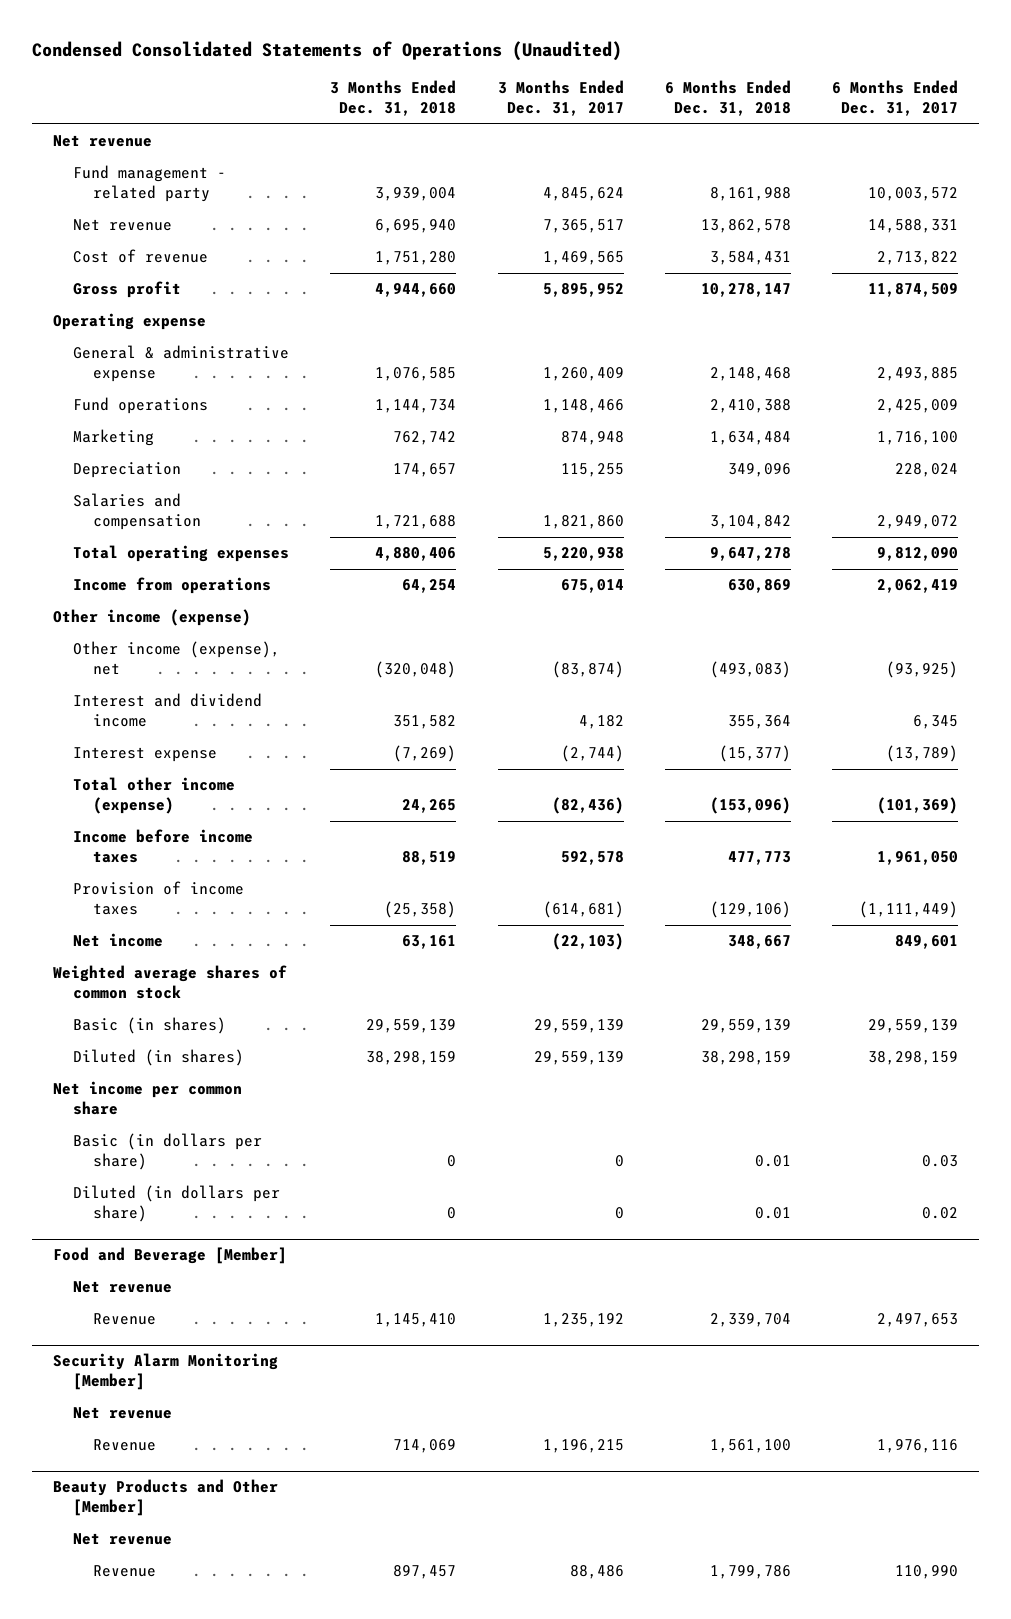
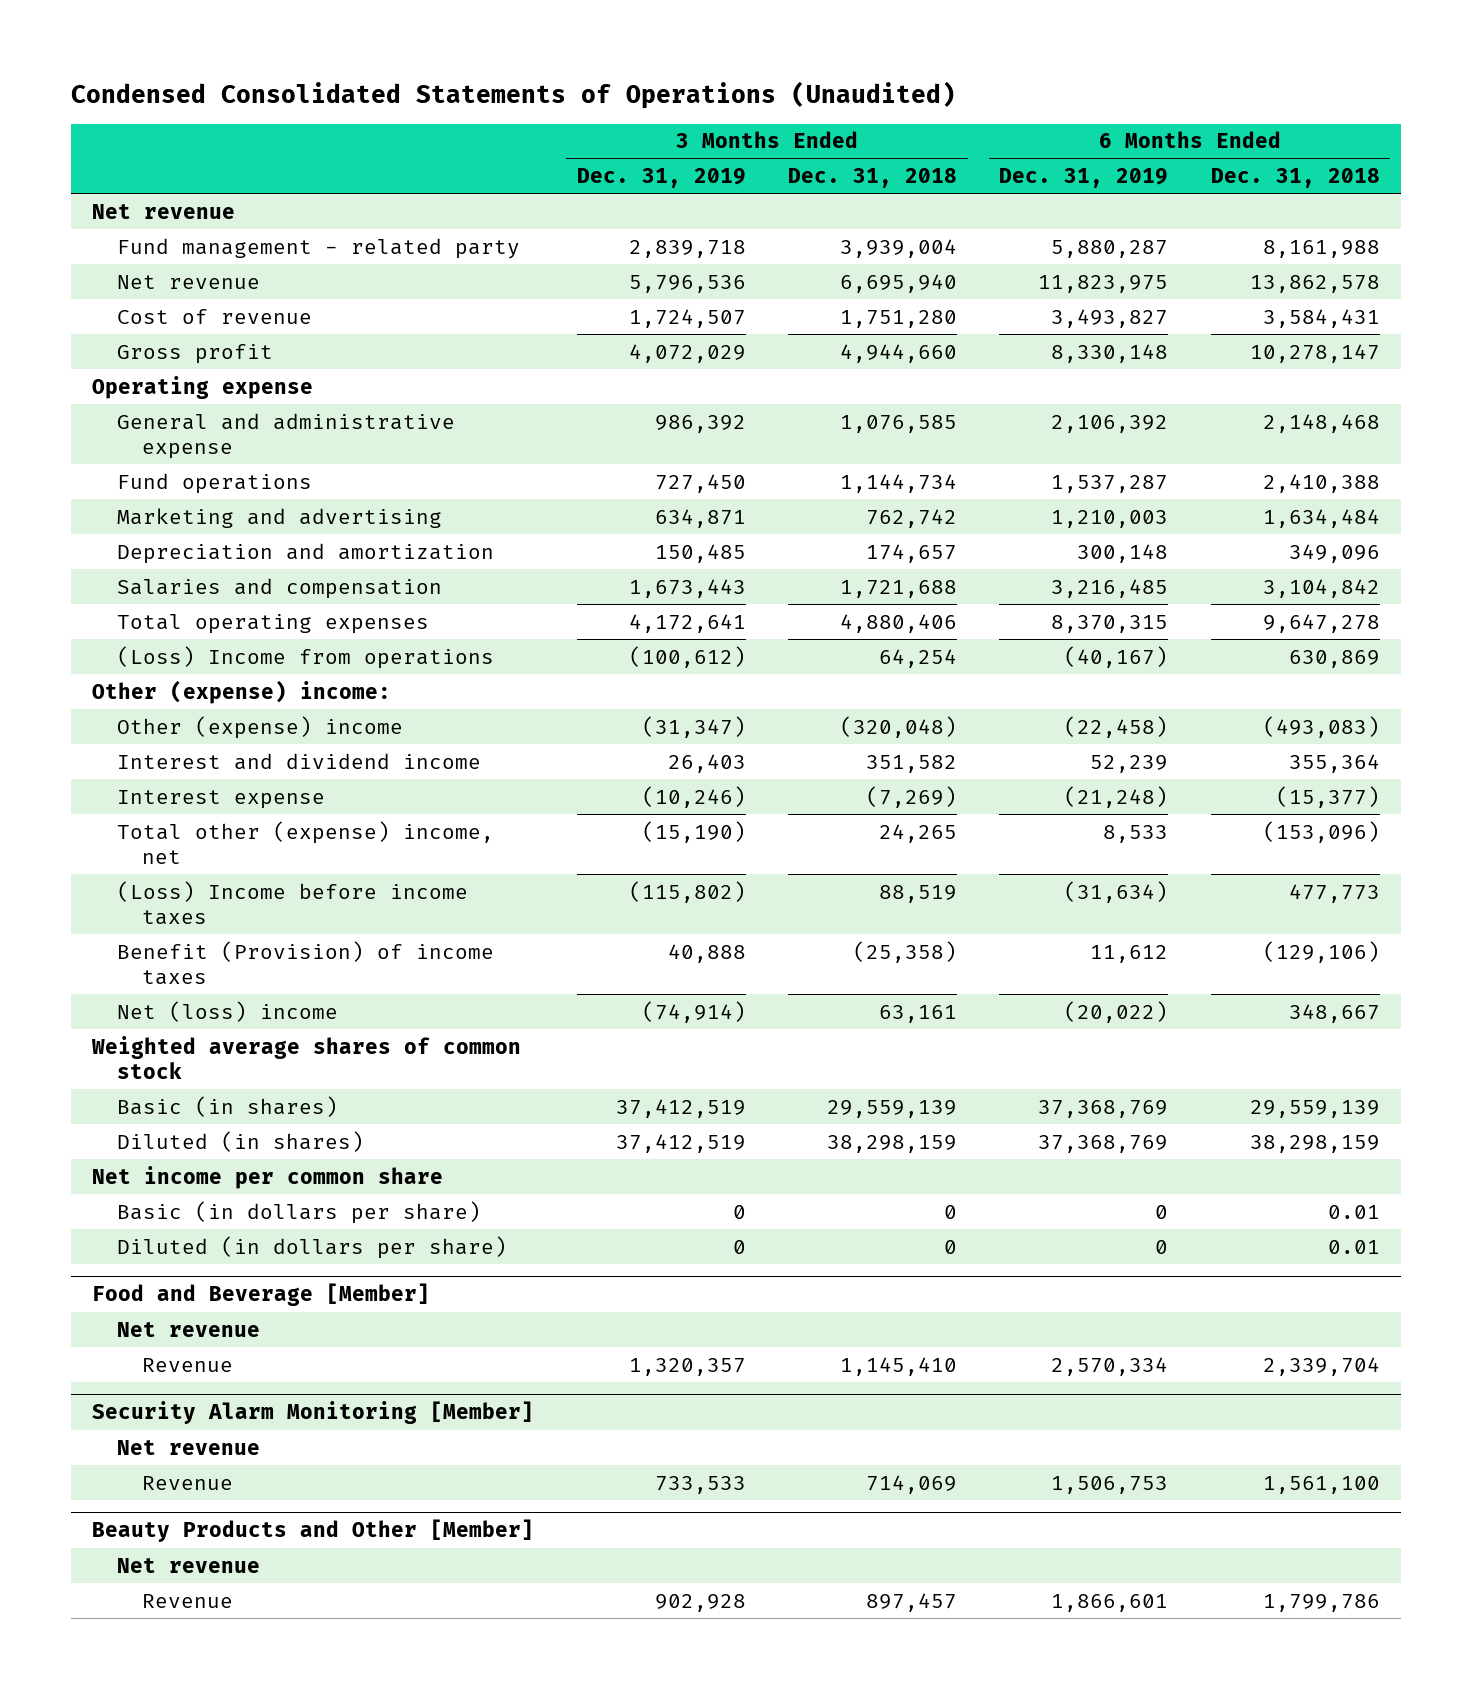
- | 3 Months Ended Dec. 31, 2018 | 3 Months Ended Dec. 31, 2017 | 6 Months Ended Dec. 31, 2018 | 6 Months Ended Dec. 31, 2017
+ | 3 Months Ended Dec. 31, 2019 | 3 Months Ended Dec. 31, 2018 | 6 Months Ended Dec. 31, 2019 | 6 Months Ended Dec. 31, 2018
- General & administrative expense | 1,076,585 | 1,260,409 | 2,148,468 | 2,493,885
+ General and administrative expense | 986,392 | 1,076,585 | 2,106,392 | 2,148,468
- Marketing | 762,742 | 874,948 | 1,634,484 | 1,716,100
- Depreciation | 174,657 | 115,255 | 349,096 | 228,024
+ Marketing and advertising | 634,871 | 762,742 | 1,210,003 | 1,634,484
+ Depreciation and amortization | 150,485 | 174,657 | 300,148 | 349,096
- Income from operations | 64,254 | 675,014 | 630,869 | 2,062,419
- Other income (expense)
- Other income (expense), net | (320,048) | (83,874) | (493,083) | (93,925)
+ (Loss) Income from operations | (100,612) | 64,254 | (40,167) | 630,869
+ Other (expense) income:
+ Other (expense) income | (31,347) | (320,048) | (22,458) | (493,083)
- Total other income (expense) | 24,265 | (82,436) | (153,096) | (101,369)
- Income before income taxes | 88,519 | 592,578 | 477,773 | 1,961,050
- Provision of income taxes | (25,358) | (614,681) | (129,106) | (1,111,449)
- Net income | 63,161 | (22,103) | 348,667 | 849,601
+ Total other (expense) income, net | (15,190) | 24,265 | 8,533 | (153,096)
+ (Loss) Income before income taxes | (115,802) | 88,519 | (31,634) | 477,773
+ Benefit (Provision) of income taxes | 40,888 | (25,358) | 11,612 | (129,106)
+ Net (loss) income | (74,914) | 63,161 | (20,022) | 348,667

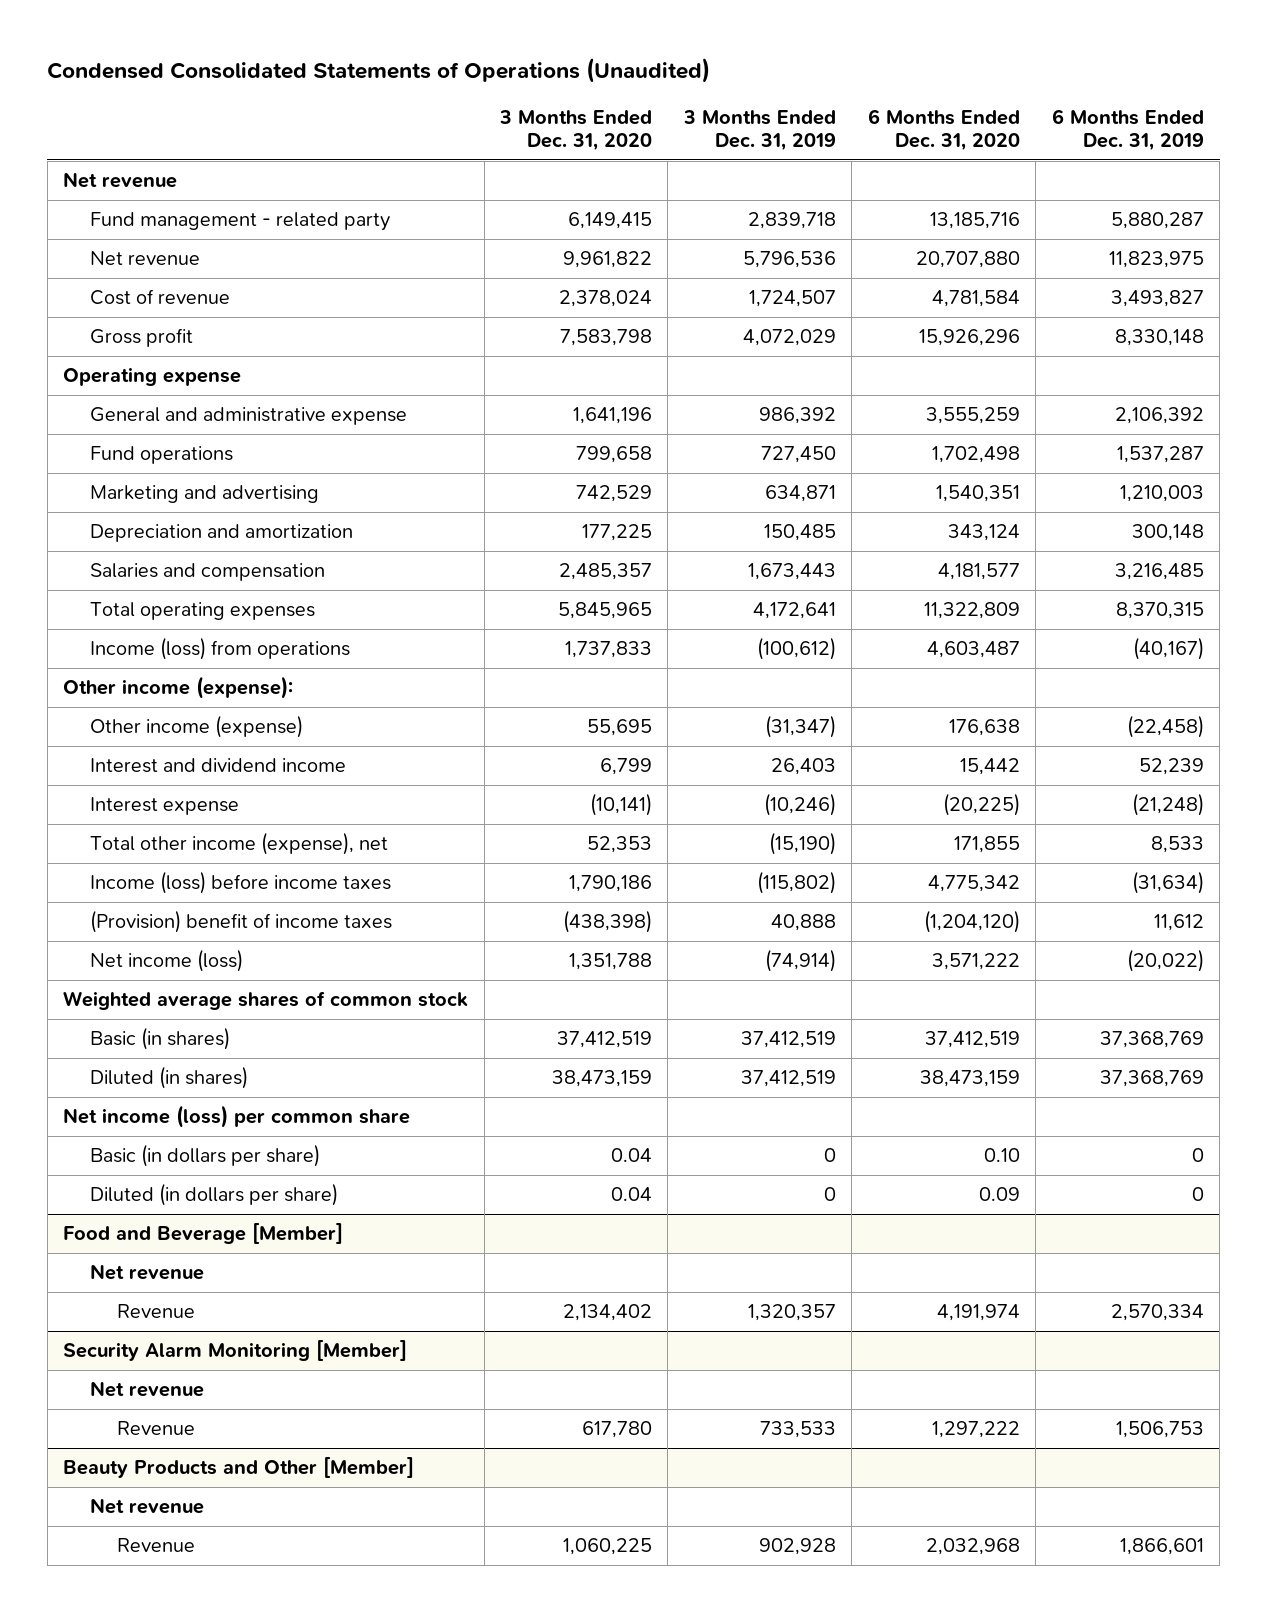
- | 3 Months Ended Dec. 31, 2019 | 3 Months Ended Dec. 31, 2018 | 6 Months Ended Dec. 31, 2019 | 6 Months Ended Dec. 31, 2018
+ | 3 Months Ended Dec. 31, 2020 | 3 Months Ended Dec. 31, 2019 | 6 Months Ended Dec. 31, 2020 | 6 Months Ended Dec. 31, 2019
- (Loss) Income from operations | (100,612) | 64,254 | (40,167) | 630,869
- Other (expense) income:
- Other (expense) income | (31,347) | (320,048) | (22,458) | (493,083)
+ Income (loss) from operations | 1,737,833 | (100,612) | 4,603,487 | (40,167)
+ Other income (expense):
+ Other income (expense) | 55,695 | (31,347) | 176,638 | (22,458)
- Total other (expense) income, net | (15,190) | 24,265 | 8,533 | (153,096)
- (Loss) Income before income taxes | (115,802) | 88,519 | (31,634) | 477,773
- Benefit (Provision) of income taxes | 40,888 | (25,358) | 11,612 | (129,106)
- Net (loss) income | (74,914) | 63,161 | (20,022) | 348,667
+ Total other income (expense), net | 52,353 | (15,190) | 171,855 | 8,533
+ Income (loss) before income taxes | 1,790,186 | (115,802) | 4,775,342 | (31,634)
+ (Provision) benefit of income taxes | (438,398) | 40,888 | (1,204,120) | 11,612
+ Net income (loss) | 1,351,788 | (74,914) | 3,571,222 | (20,022)
- Net income per common share
+ Net income (loss) per common share

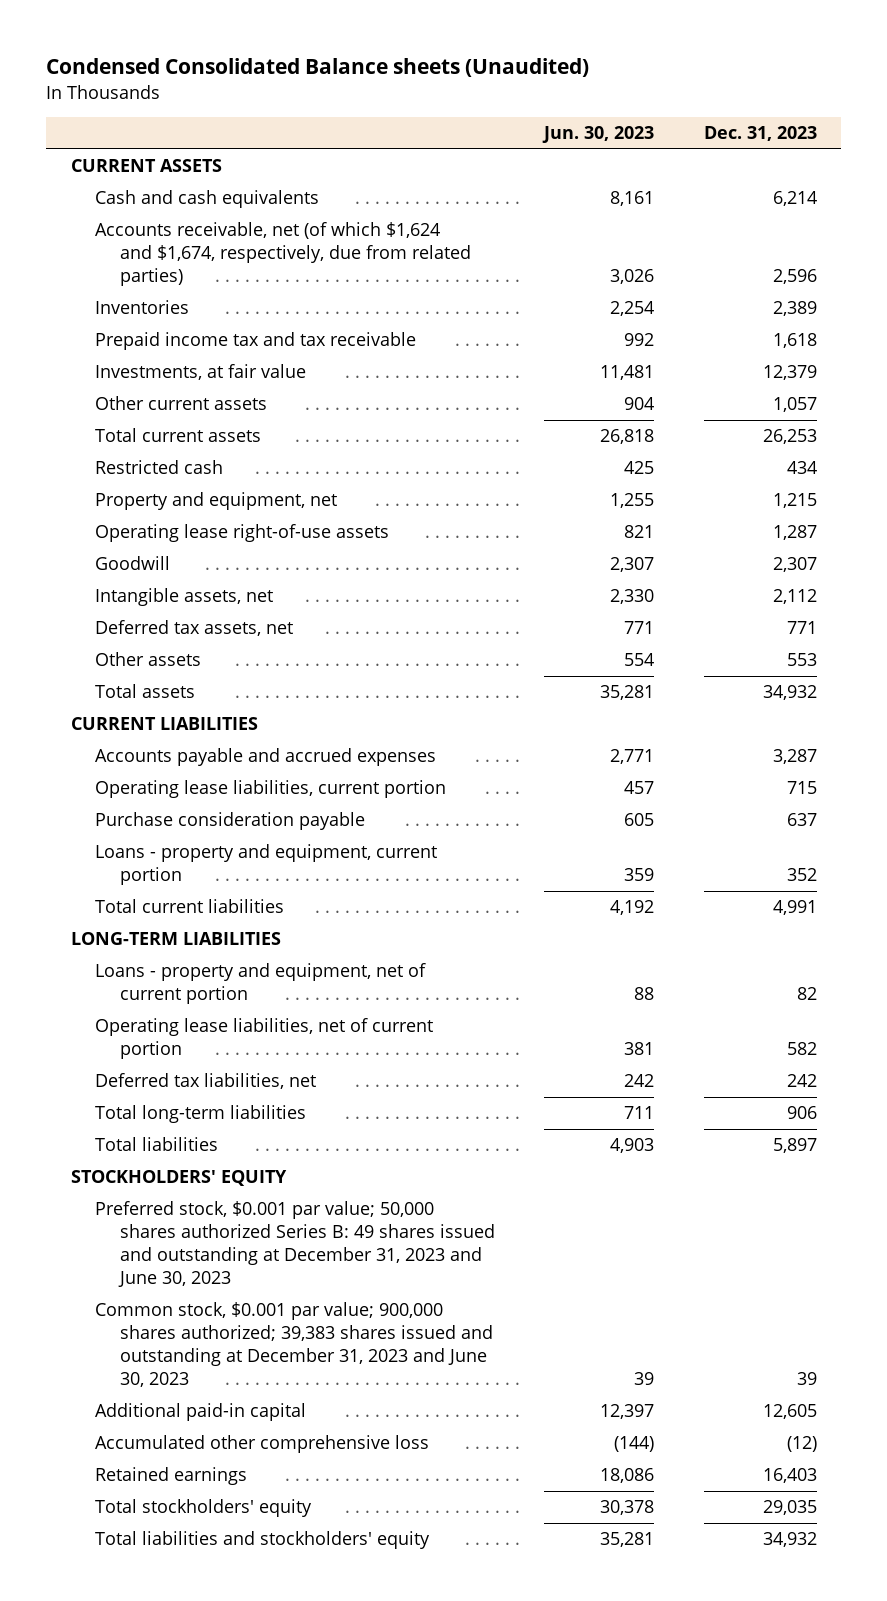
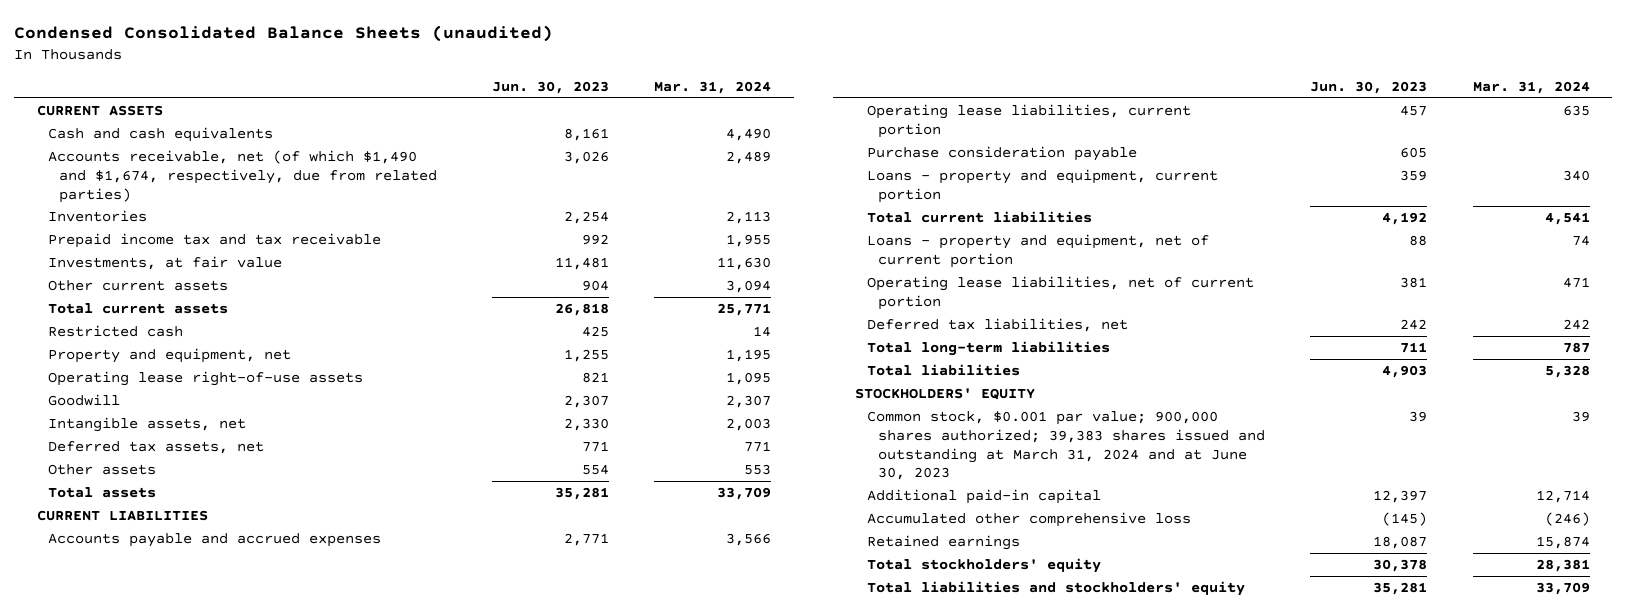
- Condensed Consolidated Balance sheets (Unaudited)
+ Condensed Consolidated Balance Sheets (unaudited)
- | Jun. 30, 2023 | Dec. 31, 2023
+ | Jun. 30, 2023 | Mar. 31, 2024
- Accounts receivable, net (of which $1,624 and $1,674, respectively, due from related parties) | 3,026 | 2,596
+ Accounts receivable, net (of which $1,490 and $1,674, respectively, due from related parties) | 3,026 | 2,489
- LONG-TERM LIABILITIES
- Preferred stock, $0.001 par value; 50,000 shares authorized Series B: 49 shares issued and outstanding at December 31, 2023 and June 30, 2023
- Common stock, $0.001 par value; 900,000 shares authorized; 39,383 shares issued and outstanding at December 31, 2023 and June 30, 2023 | 39 | 39
+ Common stock, $0.001 par value; 900,000 shares authorized; 39,383 shares issued and outstanding at March 31, 2024 and at June 30, 2023 | 39 | 39
- Accumulated other comprehensive loss | (144) | (12)
- Retained earnings | 18,086 | 16,403
+ Accumulated other comprehensive loss | (145) | (246)
+ Retained earnings | 18,087 | 15,874

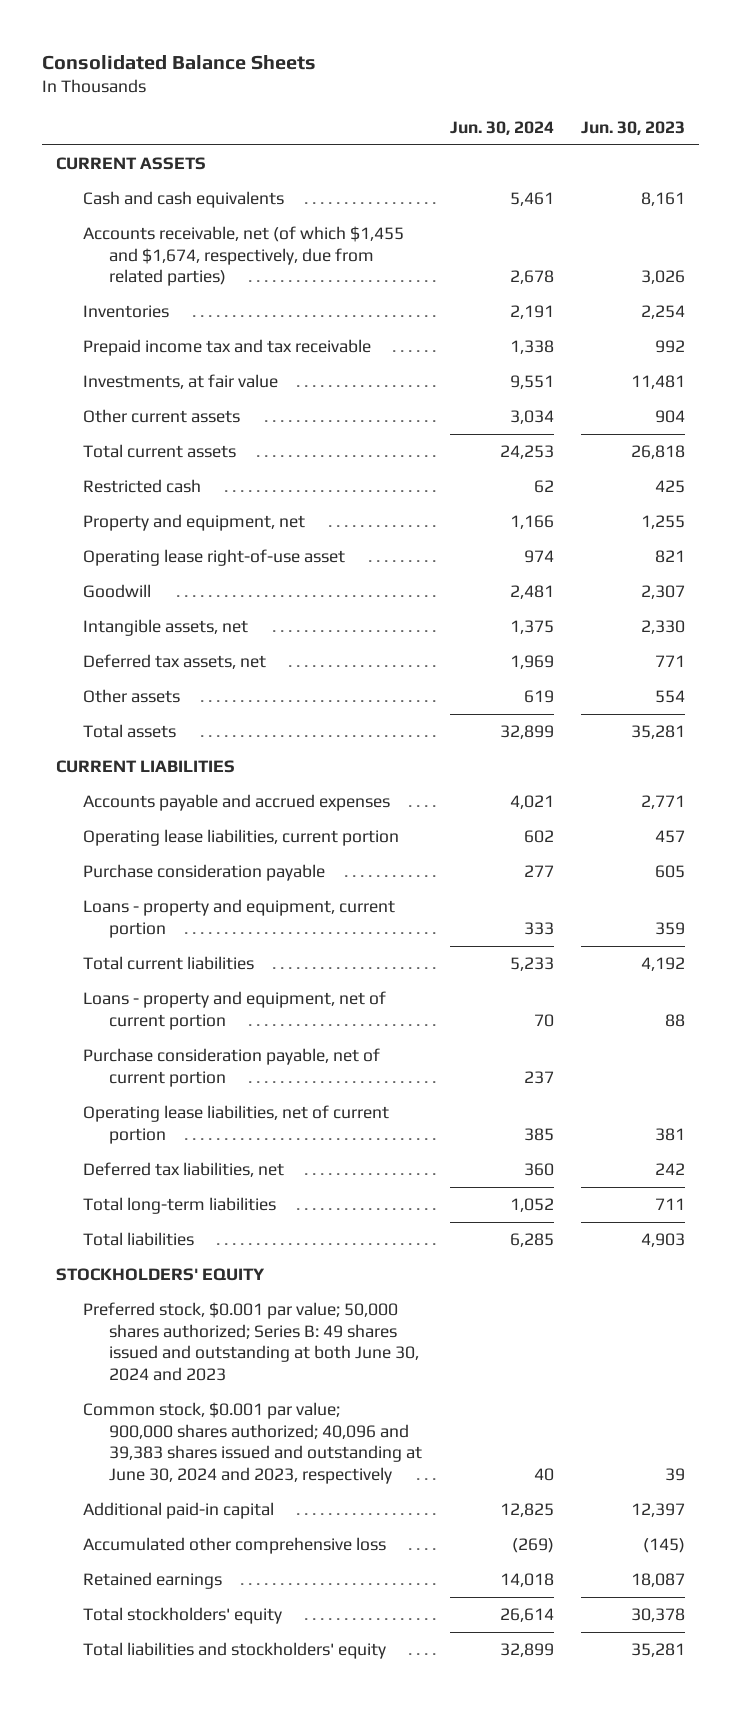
- Condensed Consolidated Balance Sheets (unaudited)
+ Consolidated Balance Sheets
- | Jun. 30, 2023 | Mar. 31, 2024
+ | Jun. 30, 2024 | Jun. 30, 2023
- Accounts receivable, net (of which $1,490 and $1,674, respectively, due from related parties) | 3,026 | 2,489
+ Accounts receivable, net (of which $1,455 and $1,674, respectively, due from related parties) | 2,678 | 3,026
- Operating lease right-of-use assets | 821 | 1,095
+ Operating lease right-of-use asset | 974 | 821
+ Purchase consideration payable, net of current portion | 237 |
- Common stock, $0.001 par value; 900,000 shares authorized; 39,383 shares issued and outstanding at March 31, 2024 and at June 30, 2023 | 39 | 39
+ Preferred stock, $0.001 par value; 50,000 shares authorized; Series B: 49 shares issued and outstanding at both June 30, 2024 and 2023
+ Common stock, $0.001 par value; 900,000 shares authorized; 40,096 and 39,383 shares issued and outstanding at June 30, 2024 and 2023, respectively | 40 | 39

